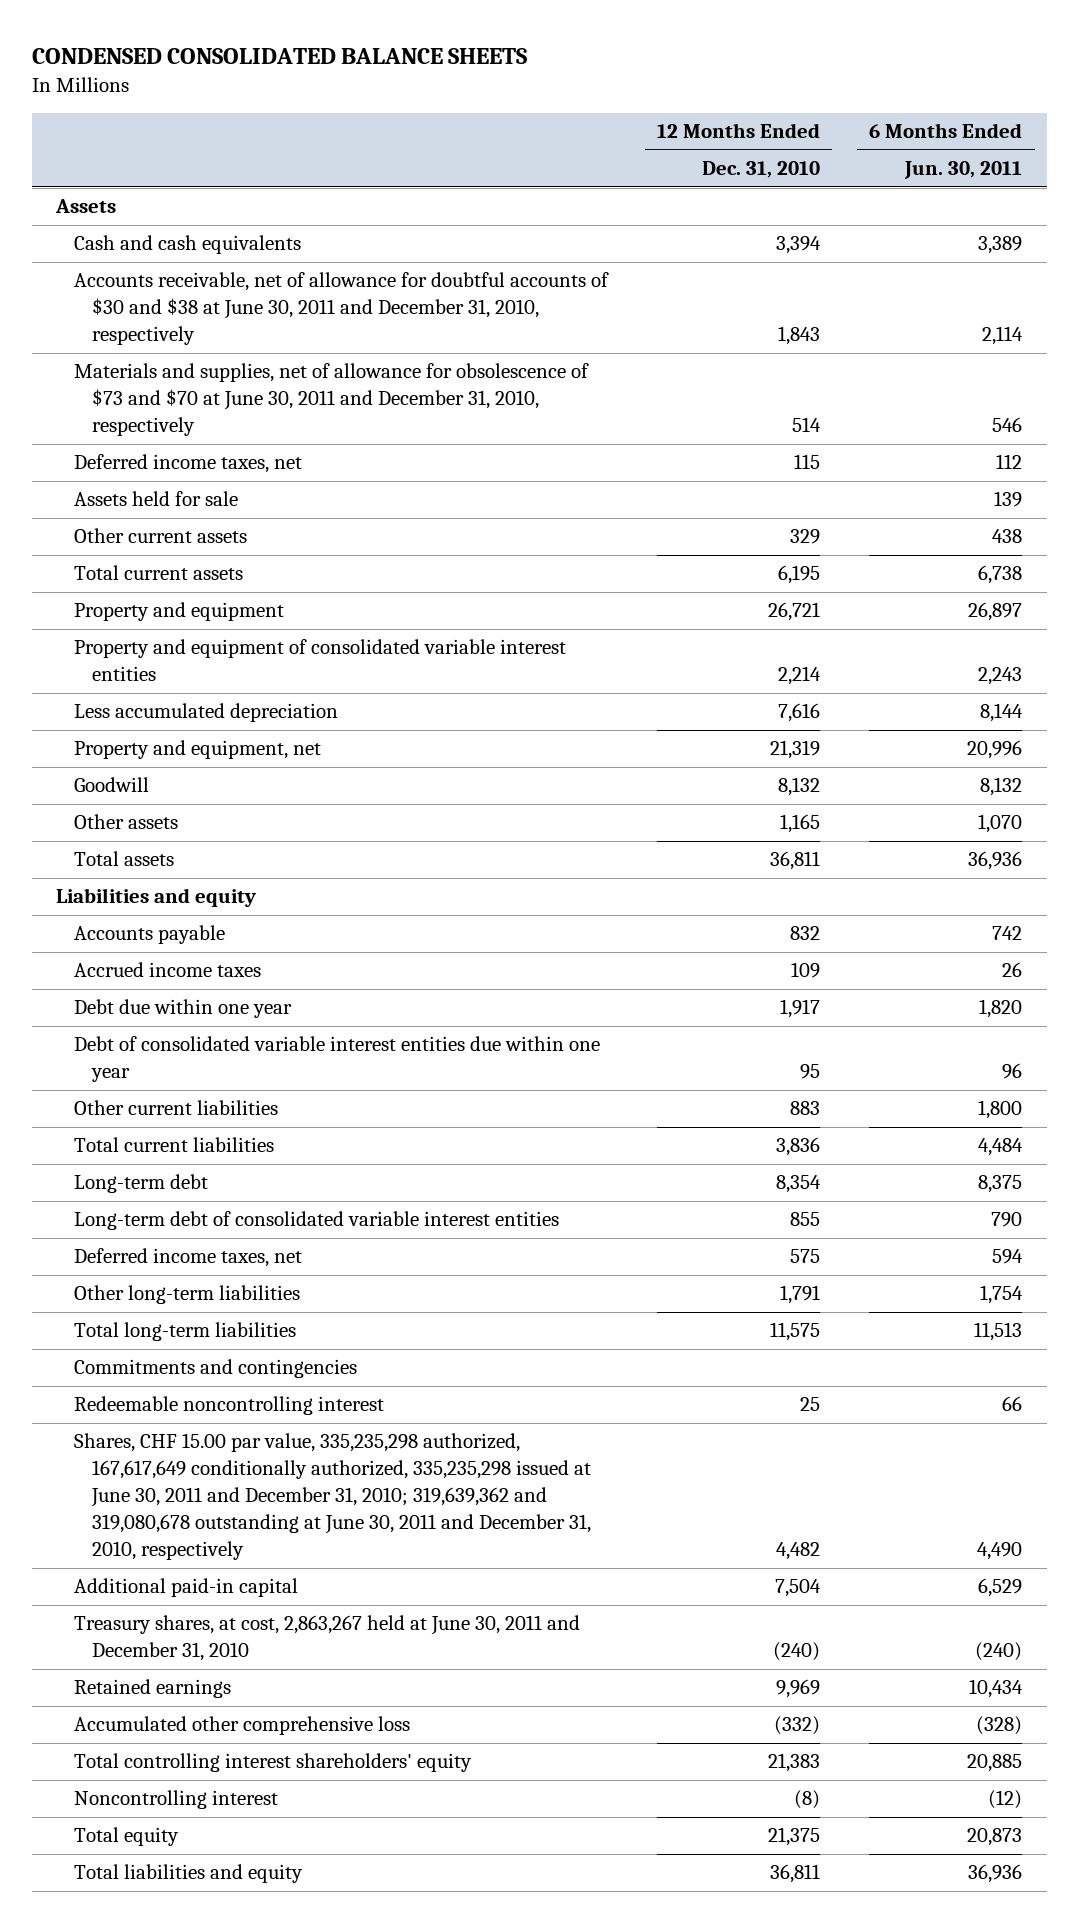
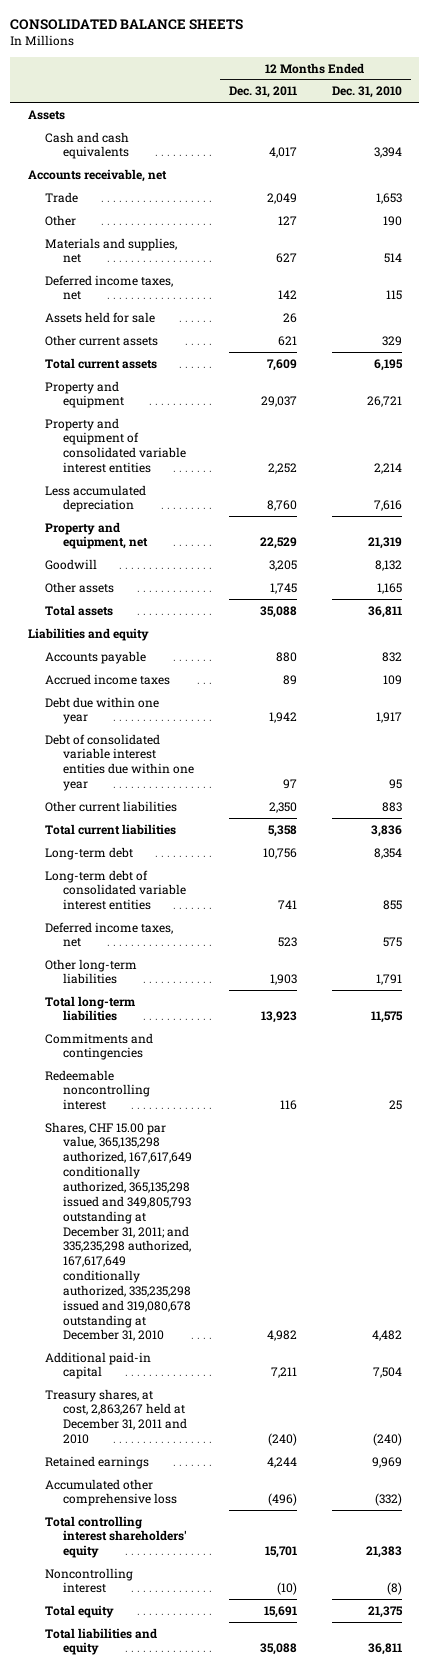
- CONDENSED CONSOLIDATED BALANCE SHEETS
+ CONSOLIDATED BALANCE SHEETS
- | 12 Months Ended Dec. 31, 2010 | 6 Months Ended Jun. 30, 2011
+ | 12 Months Ended Dec. 31, 2011 | 12 Months Ended Dec. 31, 2010
- Accounts receivable, net of allowance for doubtful accounts of $30 and $38 at June 30, 2011 and December 31, 2010, respectively | 1,843 | 2,114
- Materials and supplies, net of allowance for obsolescence of $73 and $70 at June 30, 2011 and December 31, 2010, respectively | 514 | 546
+ Accounts receivable, net
+ Trade | 2,049 | 1,653
+ Other | 127 | 190
+ Materials and supplies, net | 627 | 514
- Shares, CHF 15.00 par value, 335,235,298 authorized, 167,617,649 conditionally authorized, 335,235,298 issued at June 30, 2011 and December 31, 2010; 319,639,362 and 319,080,678 outstanding at June 30, 2011 and December 31, 2010, respectively | 4,482 | 4,490
+ Shares, CHF 15.00 par value, 365,135,298 authorized, 167,617,649 conditionally authorized, 365,135,298 issued and 349,805,793 outstanding at December 31, 2011; and 335,235,298 authorized, 167,617,649 conditionally authorized, 335,235,298 issued and 319,080,678 outstanding at December 31, 2010 | 4,982 | 4,482
- Treasury shares, at cost, 2,863,267 held at June 30, 2011 and December 31, 2010 | (240) | (240)
+ Treasury shares, at cost, 2,863,267 held at December 31, 2011 and 2010 | (240) | (240)

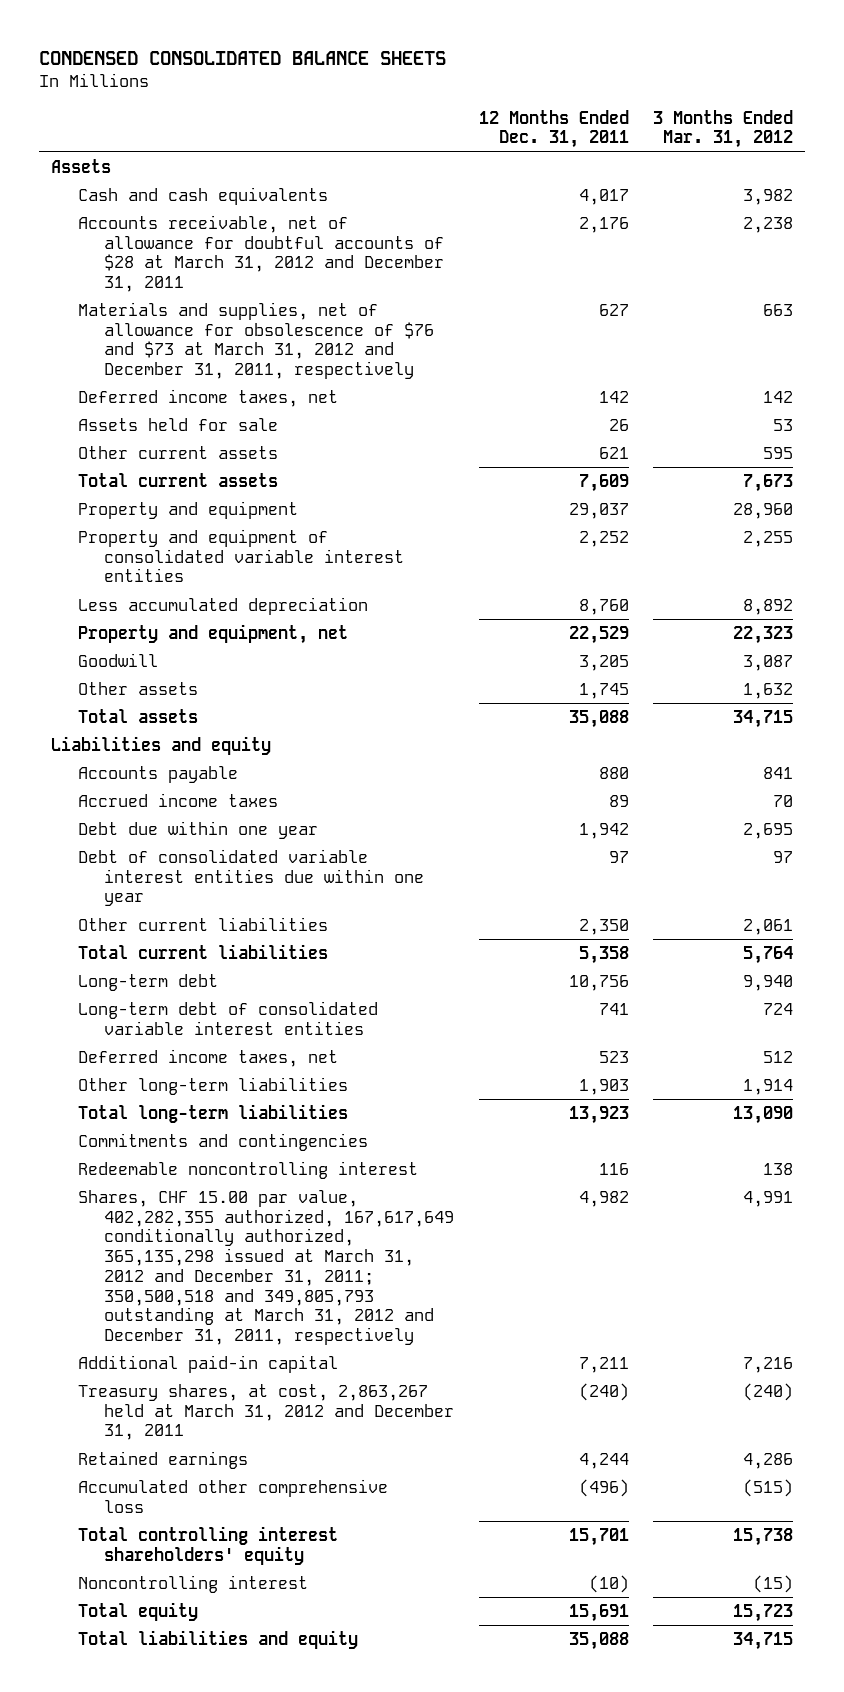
- CONSOLIDATED BALANCE SHEETS
+ CONDENSED CONSOLIDATED BALANCE SHEETS
- | 12 Months Ended Dec. 31, 2011 | 12 Months Ended Dec. 31, 2010
+ | 12 Months Ended Dec. 31, 2011 | 3 Months Ended Mar. 31, 2012
- Accounts receivable, net
- Trade | 2,049 | 1,653
- Other | 127 | 190
- Materials and supplies, net | 627 | 514
+ Accounts receivable, net of allowance for doubtful accounts of $28 at March 31, 2012 and December 31, 2011 | 2,176 | 2,238
+ Materials and supplies, net of allowance for obsolescence of $76 and $73 at March 31, 2012 and December 31, 2011, respectively | 627 | 663
- Shares, CHF 15.00 par value, 365,135,298 authorized, 167,617,649 conditionally authorized, 365,135,298 issued and 349,805,793 outstanding at December 31, 2011; and 335,235,298 authorized, 167,617,649 conditionally authorized, 335,235,298 issued and 319,080,678 outstanding at December 31, 2010 | 4,982 | 4,482
+ Shares, CHF 15.00 par value, 402,282,355 authorized, 167,617,649 conditionally authorized, 365,135,298 issued at March 31, 2012 and December 31, 2011; 350,500,518 and 349,805,793 outstanding at March 31, 2012 and December 31, 2011, respectively | 4,982 | 4,991
- Treasury shares, at cost, 2,863,267 held at December 31, 2011 and 2010 | (240) | (240)
+ Treasury shares, at cost, 2,863,267 held at March 31, 2012 and December 31, 2011 | (240) | (240)

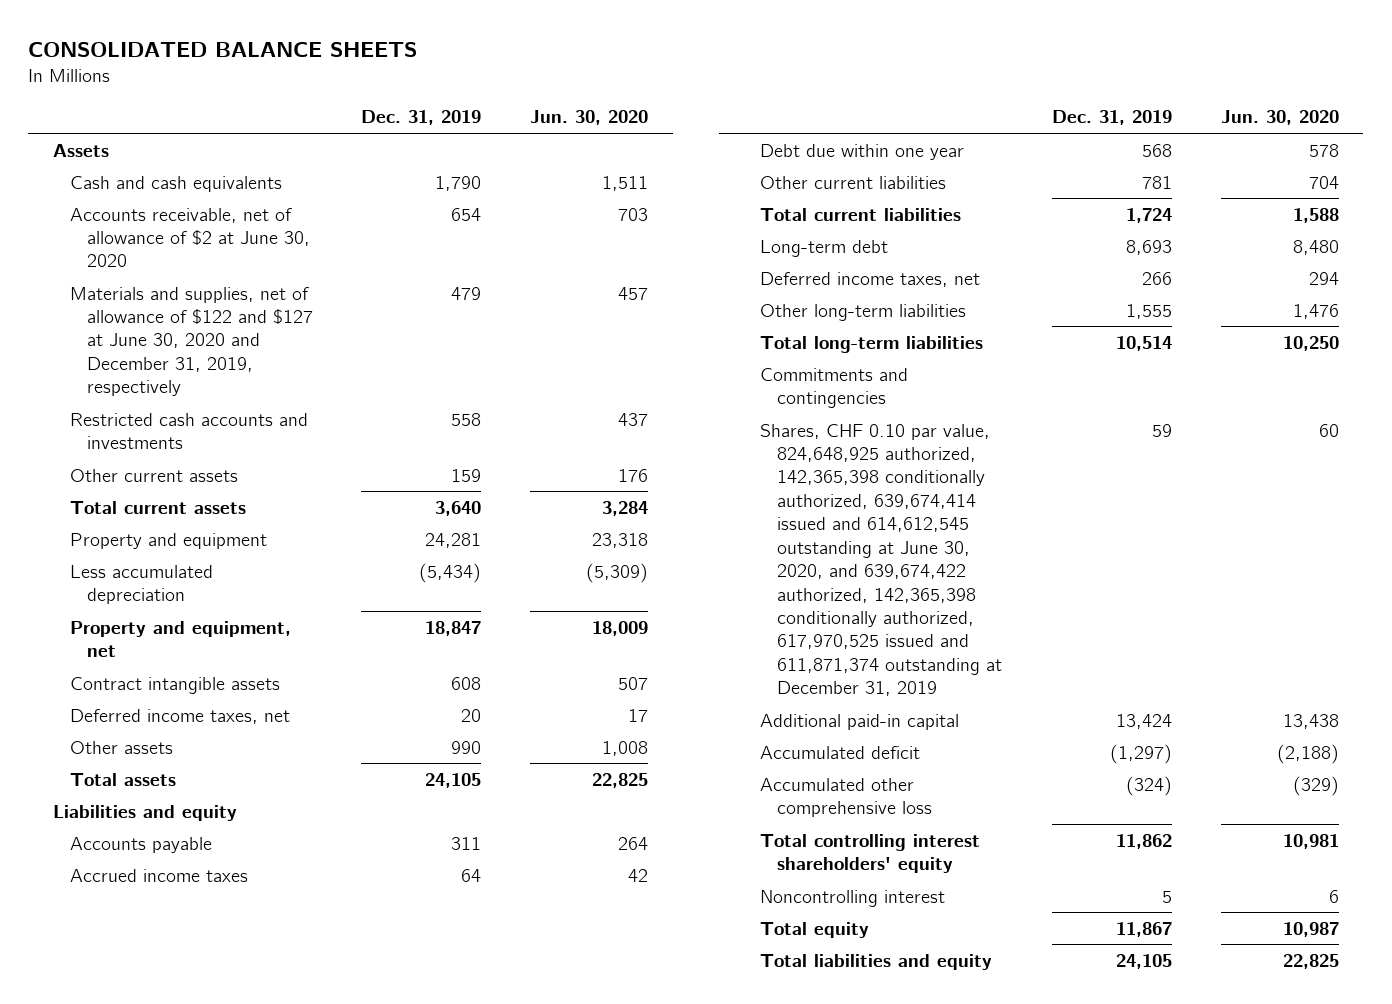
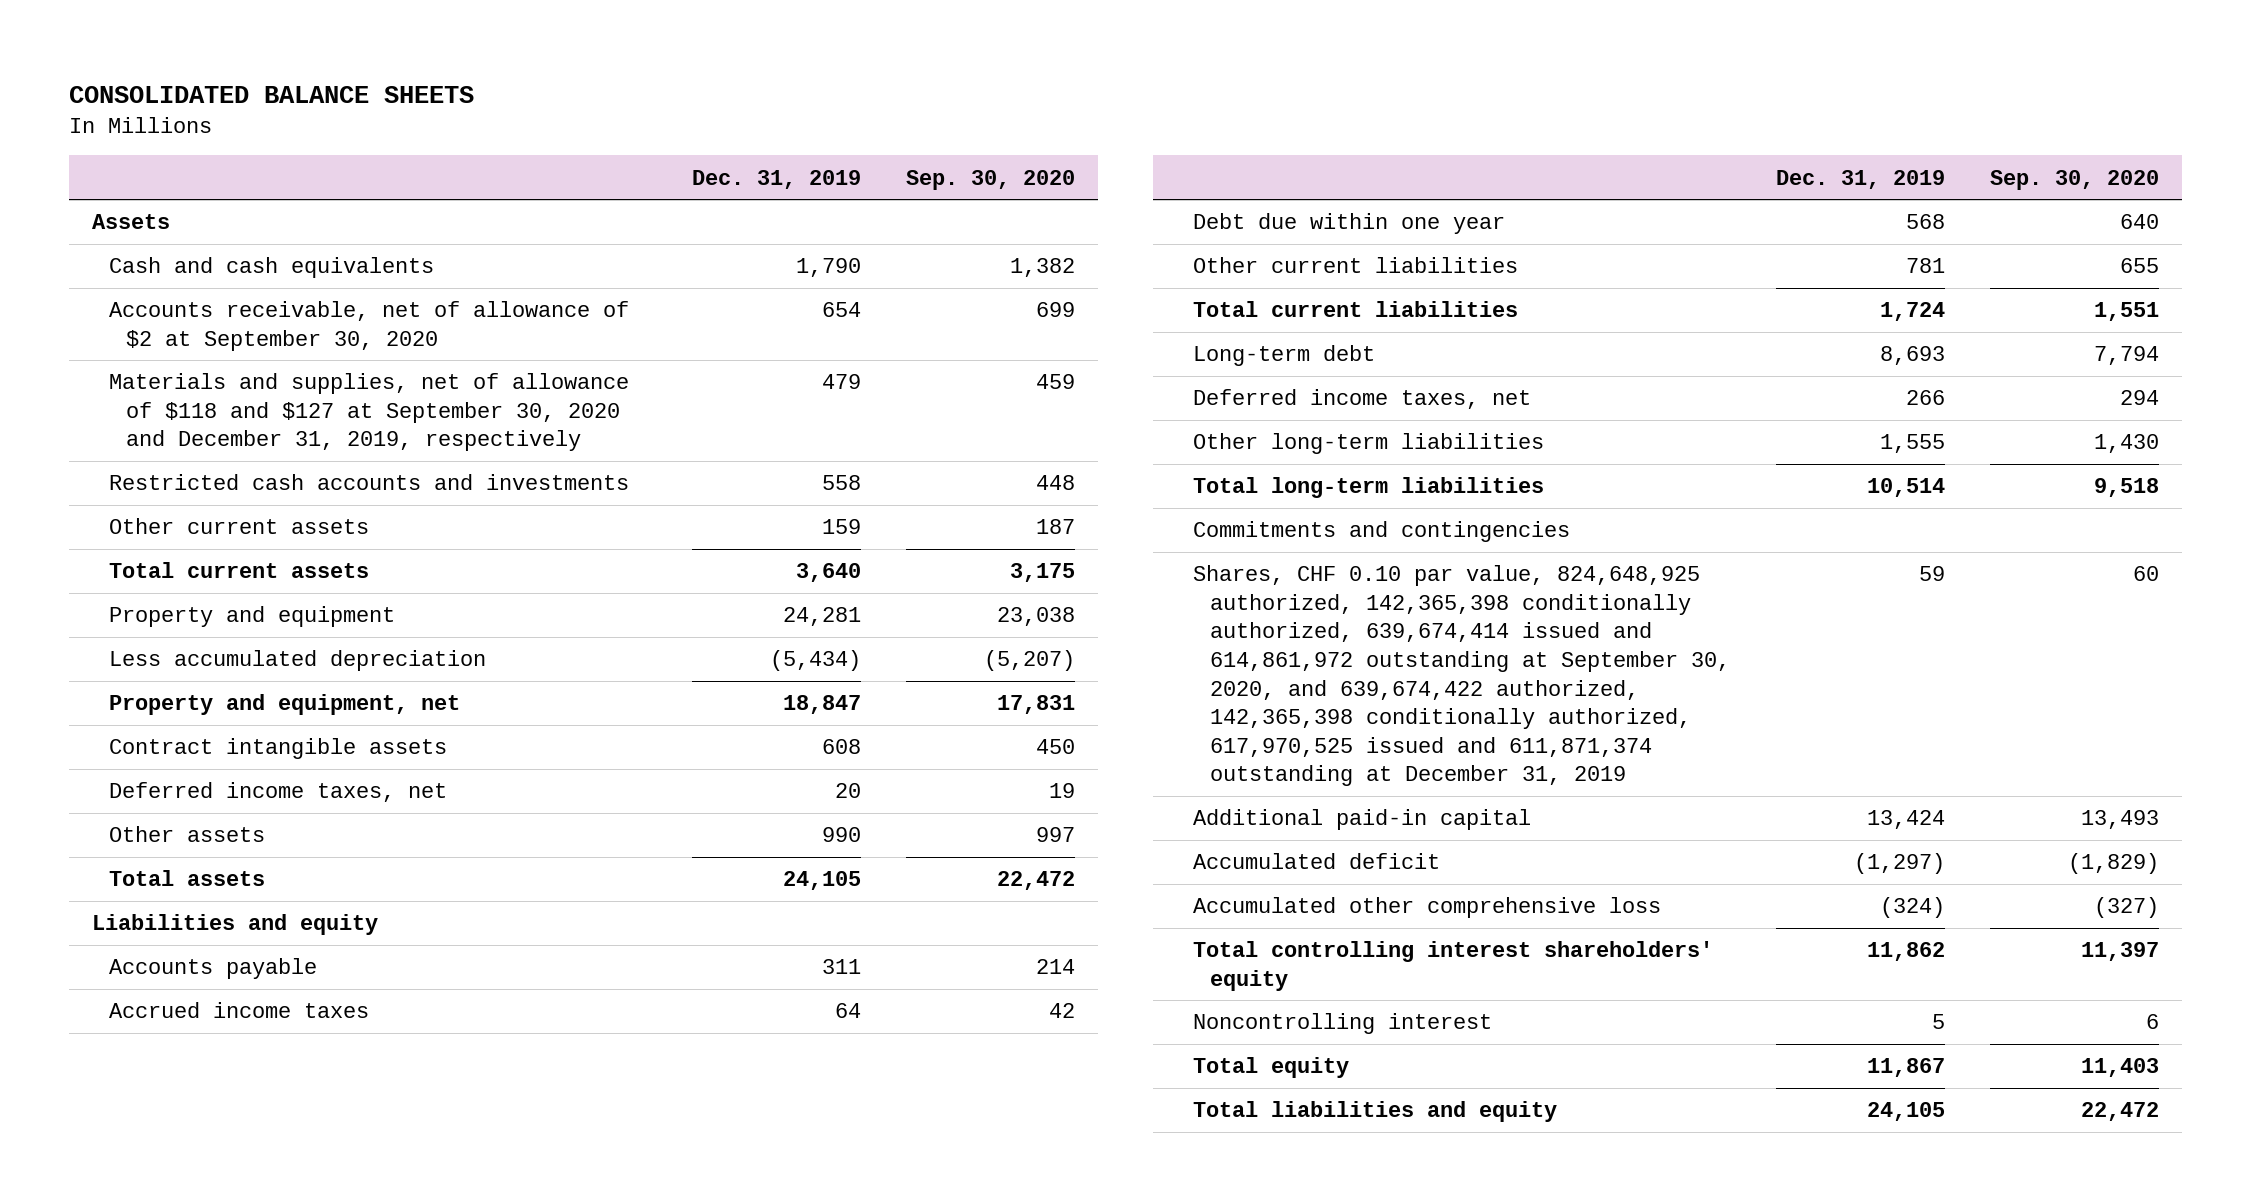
- | Dec. 31, 2019 | Jun. 30, 2020
+ | Dec. 31, 2019 | Sep. 30, 2020
- Accounts receivable, net of allowance of $2 at June 30, 2020 | 654 | 703
- Materials and supplies, net of allowance of $122 and $127 at June 30, 2020 and December 31, 2019, respectively | 479 | 457
+ Accounts receivable, net of allowance of $2 at September 30, 2020 | 654 | 699
+ Materials and supplies, net of allowance of $118 and $127 at September 30, 2020 and December 31, 2019, respectively | 479 | 459
- Shares, CHF 0.10 par value, 824,648,925 authorized, 142,365,398 conditionally authorized, 639,674,414 issued and 614,612,545 outstanding at June 30, 2020, and 639,674,422 authorized, 142,365,398 conditionally authorized, 617,970,525 issued and 611,871,374 outstanding at December 31, 2019 | 59 | 60
+ Shares, CHF 0.10 par value, 824,648,925 authorized, 142,365,398 conditionally authorized, 639,674,414 issued and 614,861,972 outstanding at September 30, 2020, and 639,674,422 authorized, 142,365,398 conditionally authorized, 617,970,525 issued and 611,871,374 outstanding at December 31, 2019 | 59 | 60

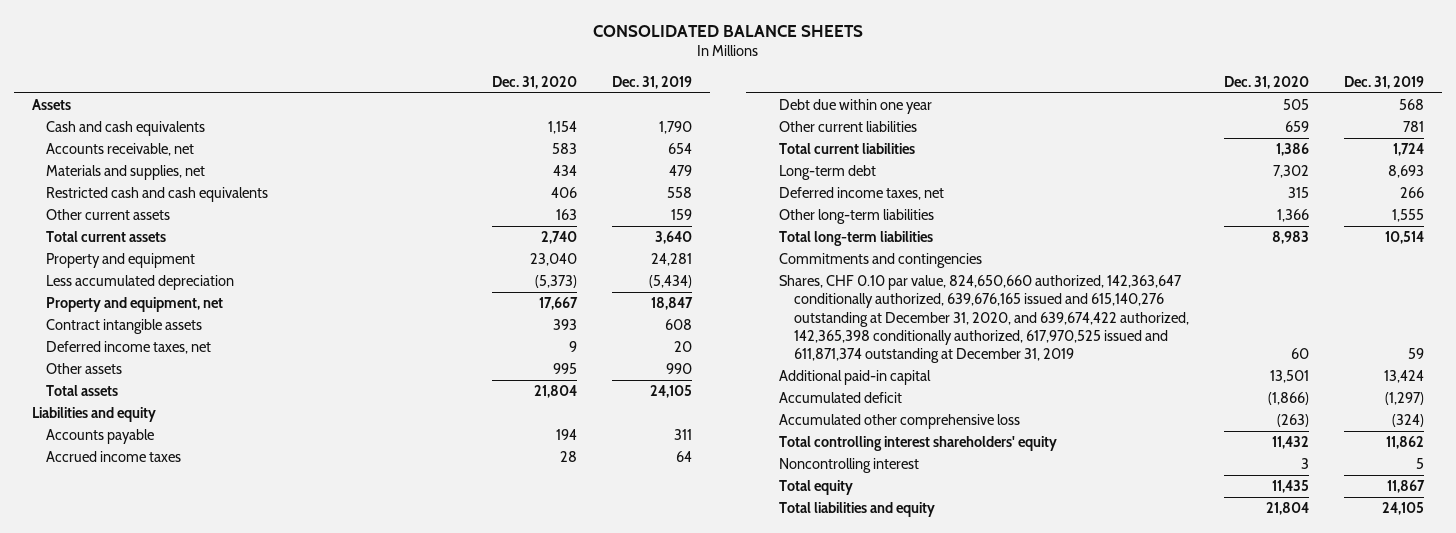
- | Dec. 31, 2019 | Sep. 30, 2020
+ | Dec. 31, 2020 | Dec. 31, 2019
- Accounts receivable, net of allowance of $2 at September 30, 2020 | 654 | 699
- Materials and supplies, net of allowance of $118 and $127 at September 30, 2020 and December 31, 2019, respectively | 479 | 459
- Restricted cash accounts and investments | 558 | 448
+ Accounts receivable, net | 583 | 654
+ Materials and supplies, net | 434 | 479
+ Restricted cash and cash equivalents | 406 | 558
- Shares, CHF 0.10 par value, 824,648,925 authorized, 142,365,398 conditionally authorized, 639,674,414 issued and 614,861,972 outstanding at September 30, 2020, and 639,674,422 authorized, 142,365,398 conditionally authorized, 617,970,525 issued and 611,871,374 outstanding at December 31, 2019 | 59 | 60
+ Shares, CHF 0.10 par value, 824,650,660 authorized, 142,363,647 conditionally authorized, 639,676,165 issued and 615,140,276 outstanding at December 31, 2020, and 639,674,422 authorized, 142,365,398 conditionally authorized, 617,970,525 issued and 611,871,374 outstanding at December 31, 2019 | 60 | 59

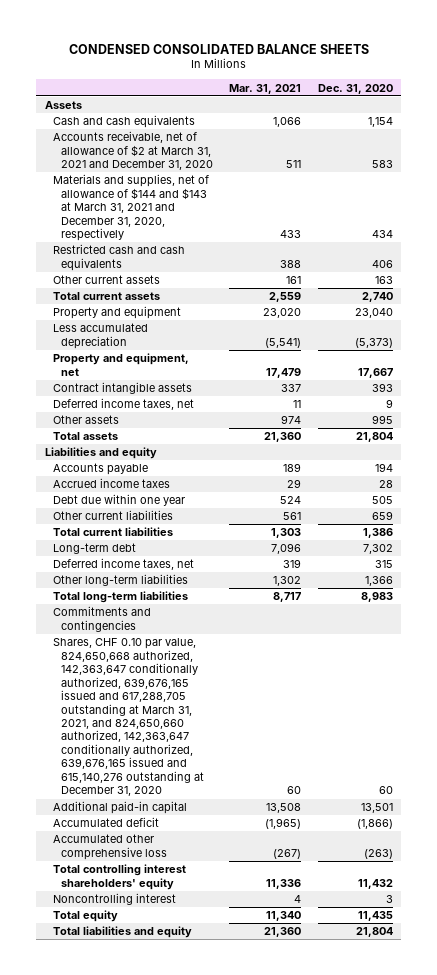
- CONSOLIDATED BALANCE SHEETS
+ CONDENSED CONSOLIDATED BALANCE SHEETS
- | Dec. 31, 2020 | Dec. 31, 2019
+ | Mar. 31, 2021 | Dec. 31, 2020
- Accounts receivable, net | 583 | 654
- Materials and supplies, net | 434 | 479
+ Accounts receivable, net of allowance of $2 at March 31, 2021 and December 31, 2020 | 511 | 583
+ Materials and supplies, net of allowance of $144 and $143 at March 31, 2021 and December 31, 2020, respectively | 433 | 434
- Shares, CHF 0.10 par value, 824,650,660 authorized, 142,363,647 conditionally authorized, 639,676,165 issued and 615,140,276 outstanding at December 31, 2020, and 639,674,422 authorized, 142,365,398 conditionally authorized, 617,970,525 issued and 611,871,374 outstanding at December 31, 2019 | 60 | 59
+ Shares, CHF 0.10 par value, 824,650,668 authorized, 142,363,647 conditionally authorized, 639,676,165 issued and 617,288,705 outstanding at March 31, 2021, and 824,650,660 authorized, 142,363,647 conditionally authorized, 639,676,165 issued and 615,140,276 outstanding at December 31, 2020 | 60 | 60

